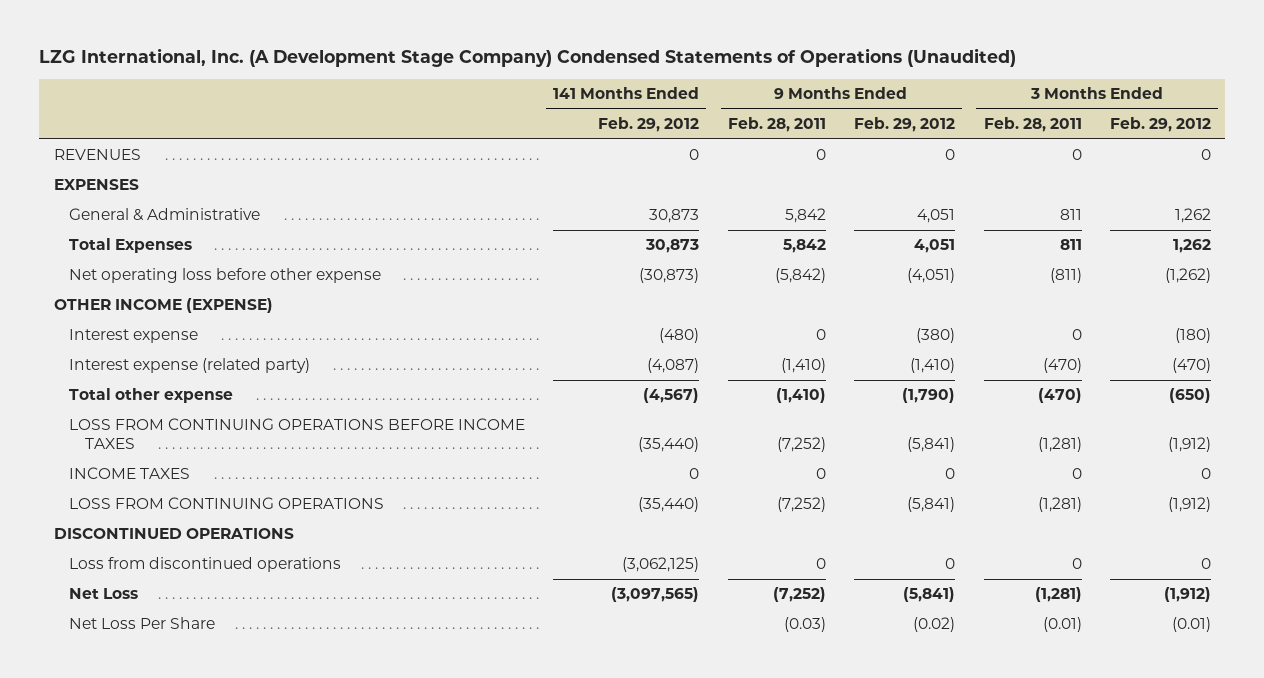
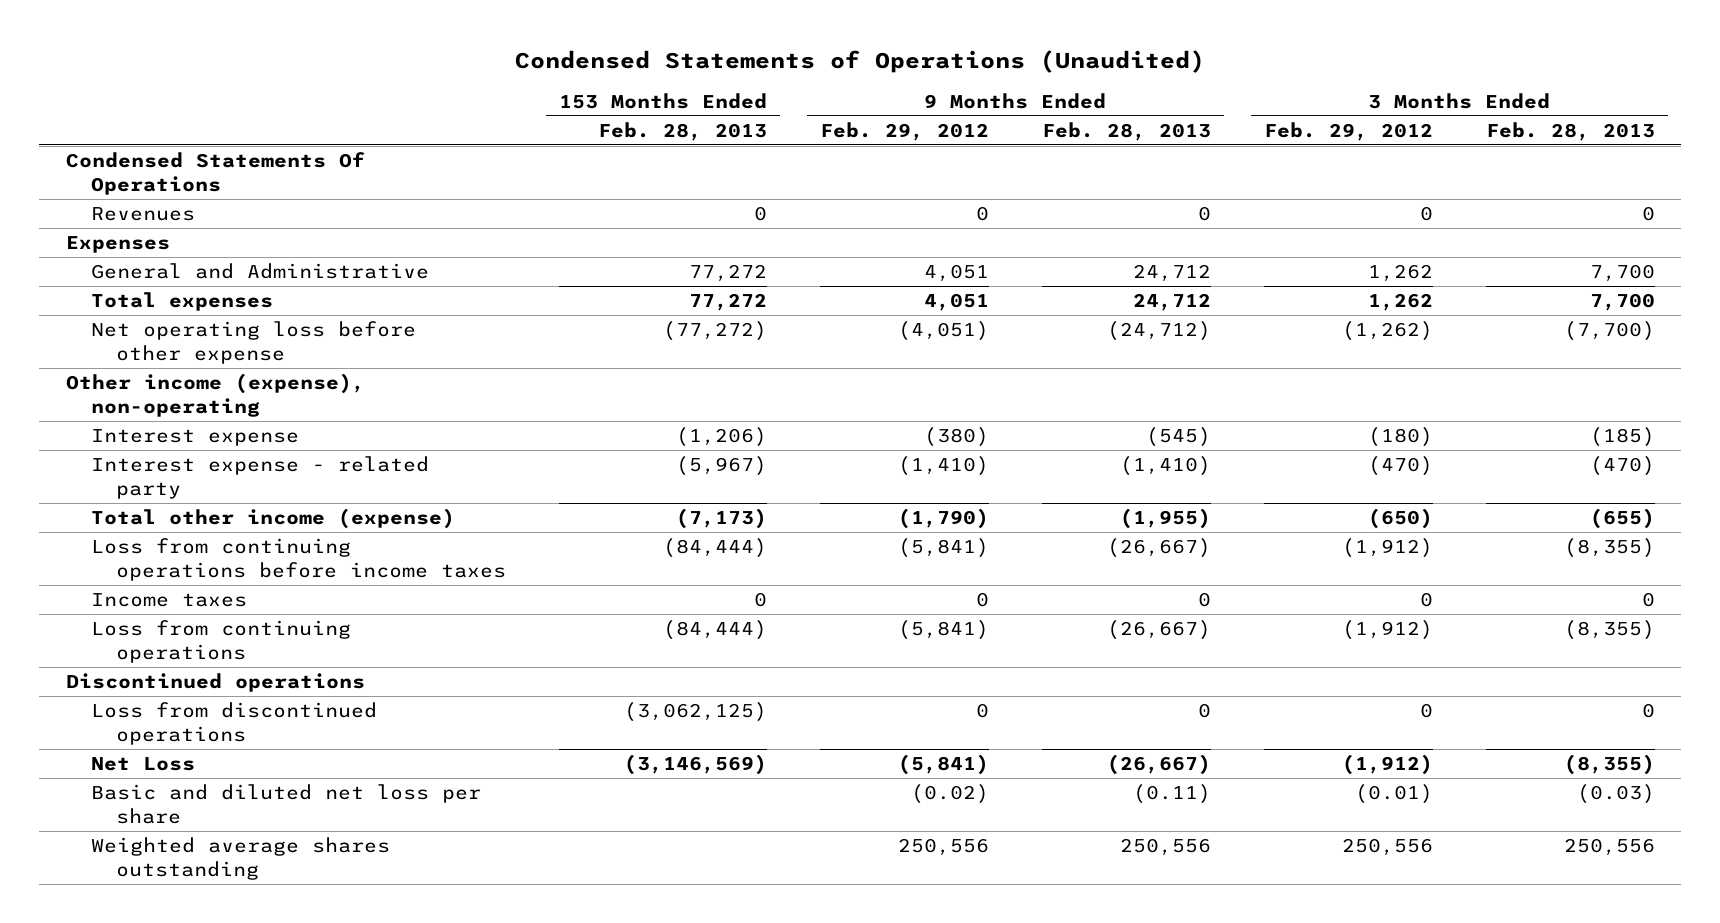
- LZG International, Inc. (A Development Stage Company) Condensed Statements of Operations (Unaudited)
+ Condensed Statements of Operations (Unaudited)
- | 141 Months Ended Feb. 29, 2012 | 9 Months Ended Feb. 28, 2011 | 9 Months Ended Feb. 29, 2012 | 3 Months Ended Feb. 28, 2011 | 3 Months Ended Feb. 29, 2012
+ | 153 Months Ended Feb. 28, 2013 | 9 Months Ended Feb. 29, 2012 | 9 Months Ended Feb. 28, 2013 | 3 Months Ended Feb. 29, 2012 | 3 Months Ended Feb. 28, 2013
- REVENUES | 0 | 0 | 0 | 0 | 0
- EXPENSES
- General & Administrative | 30,873 | 5,842 | 4,051 | 811 | 1,262
- Total Expenses | 30,873 | 5,842 | 4,051 | 811 | 1,262
+ Condensed Statements Of Operations
+ Revenues | 0 | 0 | 0 | 0 | 0
+ Expenses
+ General and Administrative | 77,272 | 4,051 | 24,712 | 1,262 | 7,700
+ Total expenses | 77,272 | 4,051 | 24,712 | 1,262 | 7,700
- OTHER INCOME (EXPENSE)
+ Other income (expense), non-operating
- Interest expense (related party) | (4,087) | (1,410) | (1,410) | (470) | (470)
- Total other expense | (4,567) | (1,410) | (1,790) | (470) | (650)
- LOSS FROM CONTINUING OPERATIONS BEFORE INCOME TAXES | (35,440) | (7,252) | (5,841) | (1,281) | (1,912)
- INCOME TAXES | 0 | 0 | 0 | 0 | 0
- LOSS FROM CONTINUING OPERATIONS | (35,440) | (7,252) | (5,841) | (1,281) | (1,912)
- DISCONTINUED OPERATIONS
+ Interest expense - related party | (5,967) | (1,410) | (1,410) | (470) | (470)
+ Total other income (expense) | (7,173) | (1,790) | (1,955) | (650) | (655)
+ Loss from continuing operations before income taxes | (84,444) | (5,841) | (26,667) | (1,912) | (8,355)
+ Income taxes | 0 | 0 | 0 | 0 | 0
+ Loss from continuing operations | (84,444) | (5,841) | (26,667) | (1,912) | (8,355)
+ Discontinued operations
- Net Loss Per Share | | (0.03) | (0.02) | (0.01) | (0.01)
+ Basic and diluted net loss per share | | (0.02) | (0.11) | (0.01) | (0.03)
+ Weighted average shares outstanding | | 250,556 | 250,556 | 250,556 | 250,556

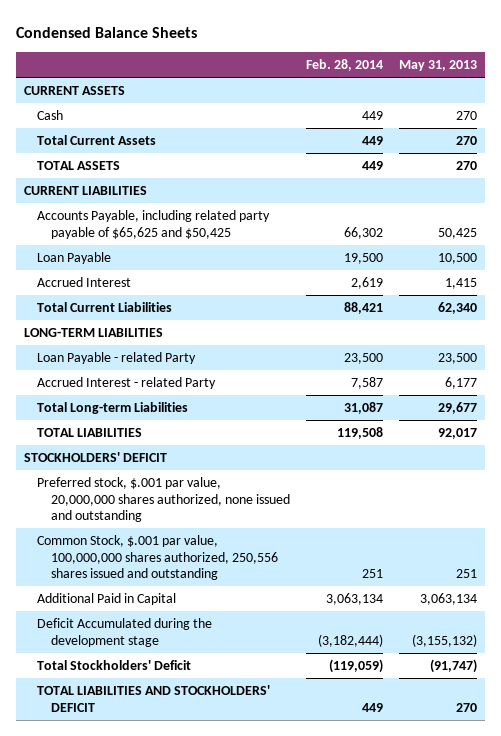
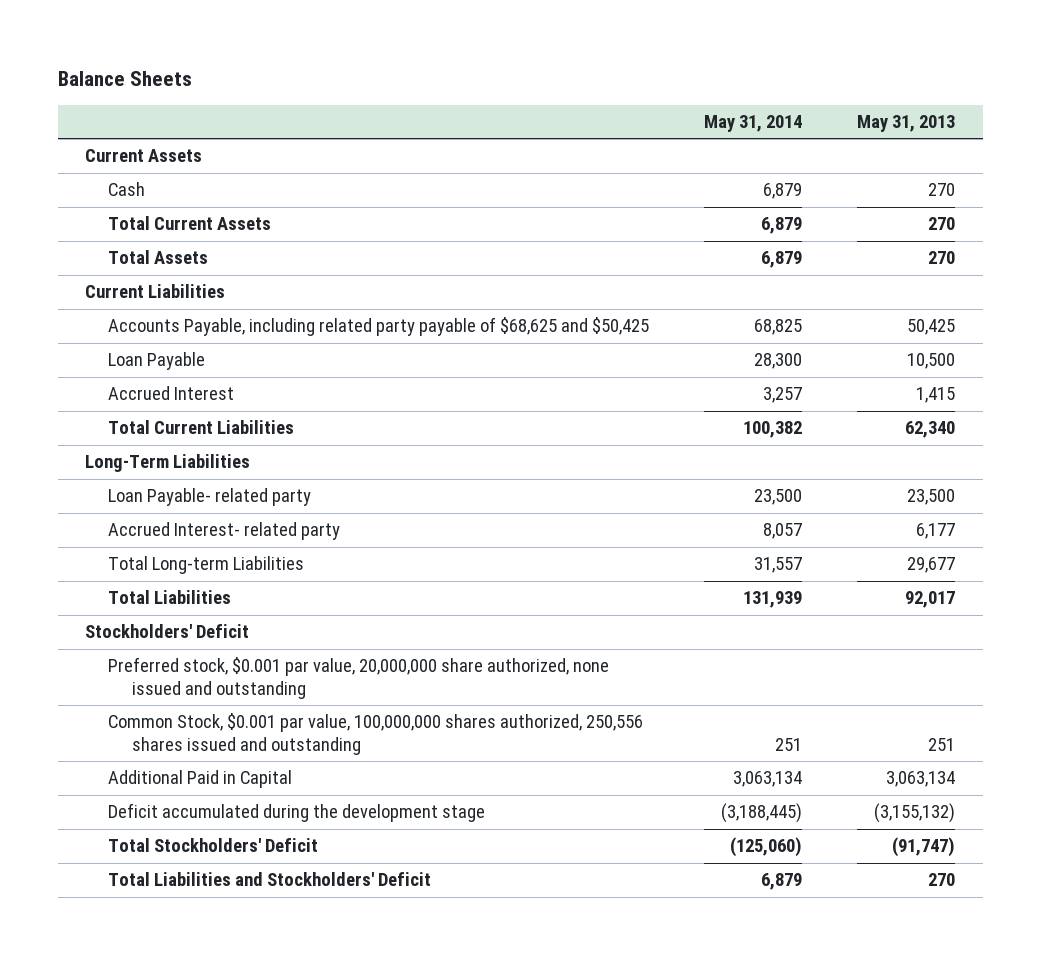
- Condensed Balance Sheets
+ Balance Sheets
- | Feb. 28, 2014 | May 31, 2013
+ | May 31, 2014 | May 31, 2013
- CURRENT ASSETS
+ Current Assets
- TOTAL ASSETS | 449 | 270
- CURRENT LIABILITIES
- Accounts Payable, including related party payable of $65,625 and $50,425 | 66,302 | 50,425
+ Total Assets | 6,879 | 270
+ Current Liabilities
+ Accounts Payable, including related party payable of $68,625 and $50,425 | 68,825 | 50,425
- LONG-TERM LIABILITIES
- Loan Payable - related Party | 23,500 | 23,500
- Accrued Interest - related Party | 7,587 | 6,177
+ Long-Term Liabilities
+ Loan Payable- related party | 23,500 | 23,500
+ Accrued Interest- related party | 8,057 | 6,177
- TOTAL LIABILITIES | 119,508 | 92,017
- STOCKHOLDERS' DEFICIT
- Preferred stock, $.001 par value, 20,000,000 shares authorized, none issued and outstanding
- Common Stock, $.001 par value, 100,000,000 shares authorized, 250,556 shares issued and outstanding | 251 | 251
+ Total Liabilities | 131,939 | 92,017
+ Stockholders' Deficit
+ Preferred stock, $0.001 par value, 20,000,000 share authorized, none issued and outstanding
+ Common Stock, $0.001 par value, 100,000,000 shares authorized, 250,556 shares issued and outstanding | 251 | 251
- Deficit Accumulated during the development stage | (3,182,444) | (3,155,132)
+ Deficit accumulated during the development stage | (3,188,445) | (3,155,132)
- TOTAL LIABILITIES AND STOCKHOLDERS' DEFICIT | 449 | 270
+ Total Liabilities and Stockholders' Deficit | 6,879 | 270

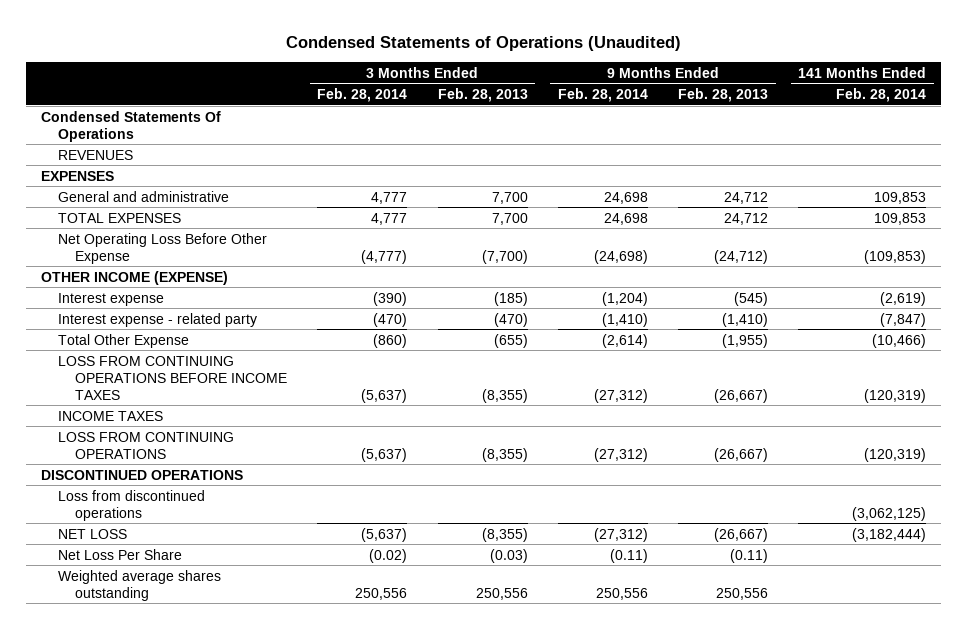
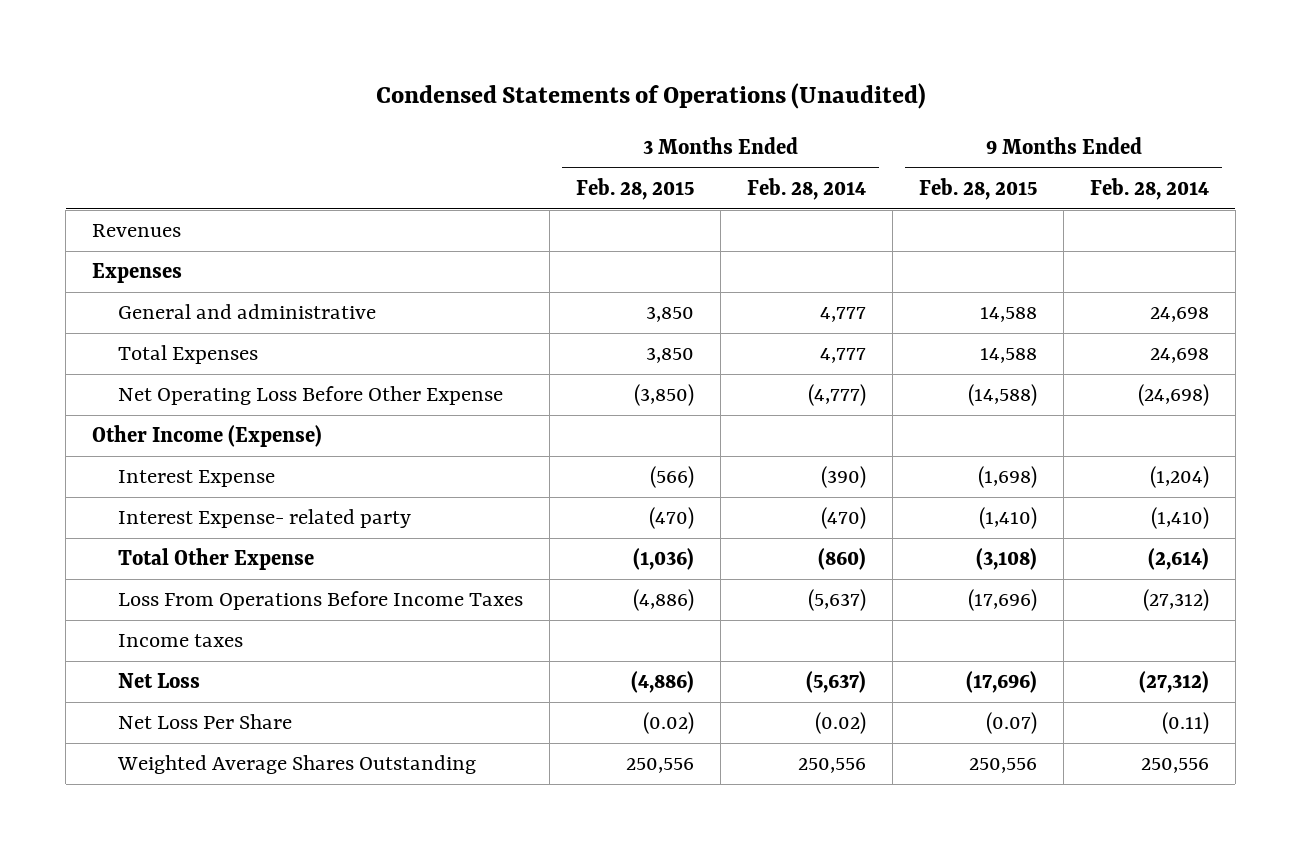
- | 3 Months Ended Feb. 28, 2014 | 3 Months Ended Feb. 28, 2013 | 9 Months Ended Feb. 28, 2014 | 9 Months Ended Feb. 28, 2013 | 141 Months Ended Feb. 28, 2014
+ | 3 Months Ended Feb. 28, 2015 | 3 Months Ended Feb. 28, 2014 | 9 Months Ended Feb. 28, 2015 | 9 Months Ended Feb. 28, 2014
- Condensed Statements Of Operations
- REVENUES
- EXPENSES
+ Revenues
+ Expenses
- TOTAL EXPENSES | 4,777 | 7,700 | 24,698 | 24,712 | 109,853
+ Total Expenses | 3,850 | 4,777 | 14,588 | 24,698
- OTHER INCOME (EXPENSE)
- Interest expense | (390) | (185) | (1,204) | (545) | (2,619)
- Interest expense - related party | (470) | (470) | (1,410) | (1,410) | (7,847)
+ Other Income (Expense)
+ Interest Expense | (566) | (390) | (1,698) | (1,204)
+ Interest Expense- related party | (470) | (470) | (1,410) | (1,410)
- LOSS FROM CONTINUING OPERATIONS BEFORE INCOME TAXES | (5,637) | (8,355) | (27,312) | (26,667) | (120,319)
- INCOME TAXES
- LOSS FROM CONTINUING OPERATIONS | (5,637) | (8,355) | (27,312) | (26,667) | (120,319)
- DISCONTINUED OPERATIONS
- Loss from discontinued operations | | | | | (3,062,125)
- NET LOSS | (5,637) | (8,355) | (27,312) | (26,667) | (3,182,444)
+ Loss From Operations Before Income Taxes | (4,886) | (5,637) | (17,696) | (27,312)
+ Income taxes
+ Net Loss | (4,886) | (5,637) | (17,696) | (27,312)
- Weighted average shares outstanding | 250,556 | 250,556 | 250,556 | 250,556 |
+ Weighted Average Shares Outstanding | 250,556 | 250,556 | 250,556 | 250,556

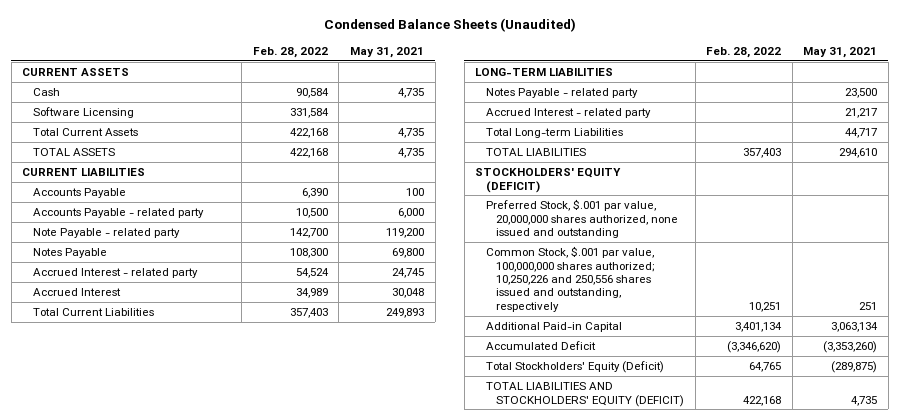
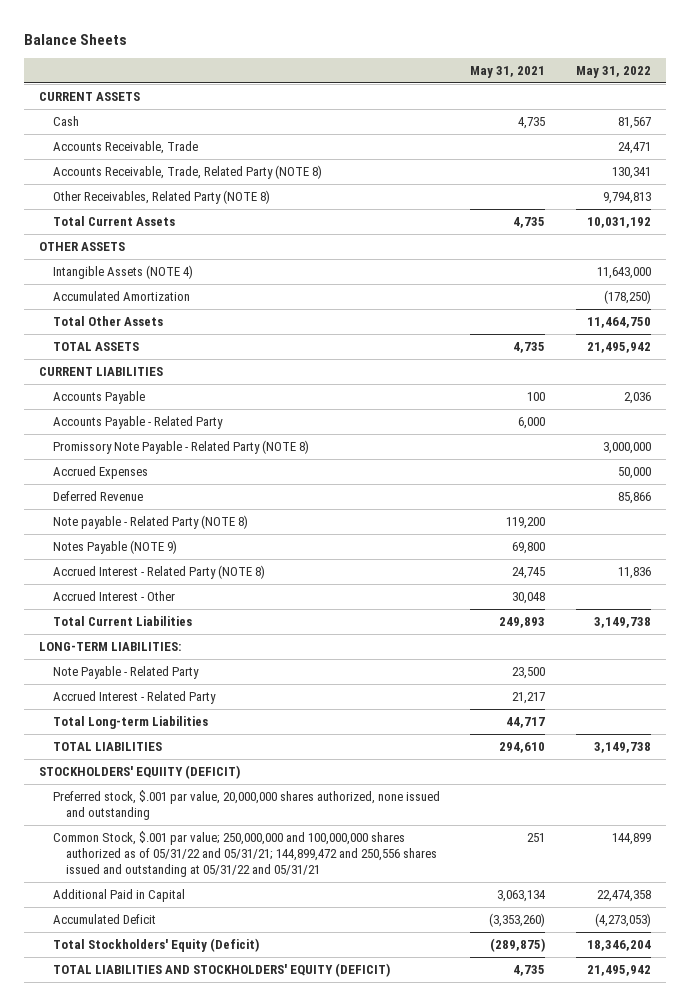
- Condensed Balance Sheets (Unaudited)
+ Balance Sheets
- | Feb. 28, 2022 | May 31, 2021
+ | May 31, 2021 | May 31, 2022
- Software Licensing | 331,584 |
+ Accounts Receivable, Trade | | 24,471
+ Accounts Receivable, Trade, Related Party (NOTE 8) | | 130,341
+ Other Receivables, Related Party (NOTE 8) | | 9,794,813
+ OTHER ASSETS
+ Intangible Assets (NOTE 4) | | 11,643,000
+ Accumulated Amortization | | (178,250)
+ Total Other Assets | | 11,464,750
- Accounts Payable - related party | 10,500 | 6,000
- Note Payable - related party | 142,700 | 119,200
- Notes Payable | 108,300 | 69,800
- Accrued Interest - related party | 54,524 | 24,745
- Accrued Interest | 34,989 | 30,048
+ Accounts Payable - Related Party | 6,000 |
+ Promissory Note Payable - Related Party (NOTE 8) | | 3,000,000
+ Accrued Expenses | | 50,000
+ Deferred Revenue | | 85,866
+ Note payable - Related Party (NOTE 8) | 119,200 |
+ Notes Payable (NOTE 9) | 69,800 |
+ Accrued Interest - Related Party (NOTE 8) | 24,745 | 11,836
+ Accrued Interest - Other | 30,048 |
- LONG-TERM LIABILITIES
- Notes Payable - related party | | 23,500
- Accrued Interest - related party | | 21,217
+ LONG-TERM LIABILITIES:
+ Note Payable - Related Party | 23,500 |
+ Accrued Interest - Related Party | 21,217 |
- STOCKHOLDERS' EQUITY (DEFICIT)
- Preferred Stock, $.001 par value, 20,000,000 shares authorized, none issued and outstanding
- Common Stock, $.001 par value, 100,000,000 shares authorized; 10,250,226 and 250,556 shares issued and outstanding, respectively | 10,251 | 251
- Additional Paid-in Capital | 3,401,134 | 3,063,134
+ STOCKHOLDERS' EQUIITY (DEFICIT)
+ Preferred stock, $.001 par value, 20,000,000 shares authorized, none issued and outstanding
+ Common Stock, $.001 par value; 250,000,000 and 100,000,000 shares authorized as of 05/31/22 and 05/31/21; 144,899,472 and 250,556 shares issued and outstanding at 05/31/22 and 05/31/21 | 251 | 144,899
+ Additional Paid in Capital | 3,063,134 | 22,474,358

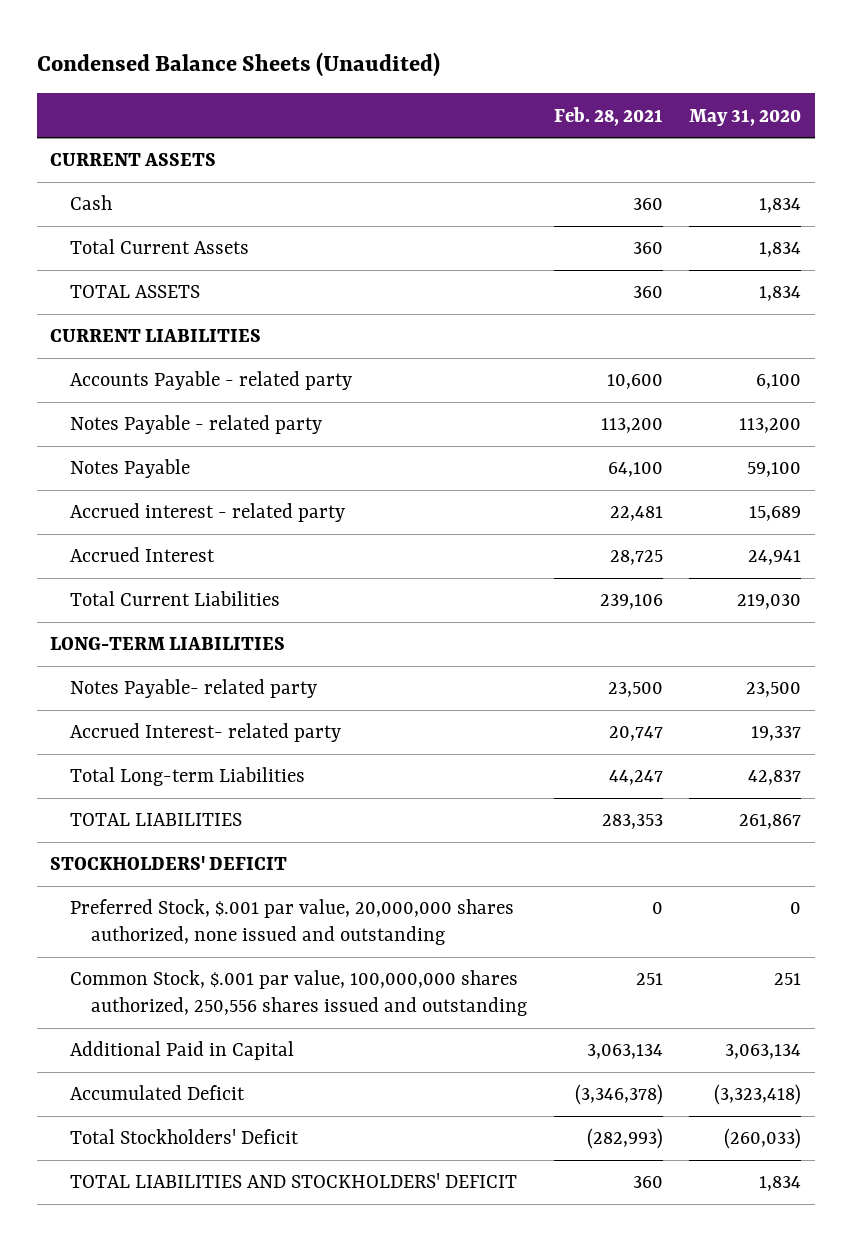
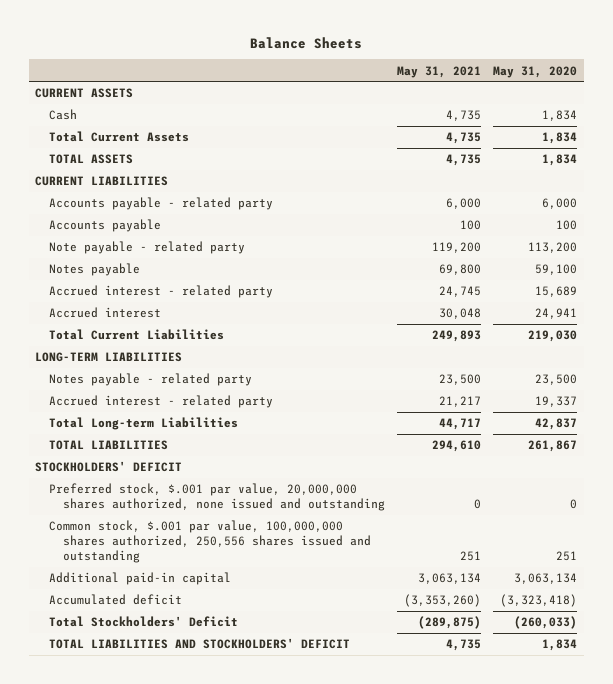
- Condensed Balance Sheets (Unaudited)
+ Balance Sheets
- | Feb. 28, 2021 | May 31, 2020
+ | May 31, 2021 | May 31, 2020
- Accounts Payable - related party | 10,600 | 6,100
- Notes Payable - related party | 113,200 | 113,200
- Notes Payable | 64,100 | 59,100
+ Accounts payable - related party | 6,000 | 6,000
+ Accounts payable | 100 | 100
+ Note payable - related party | 119,200 | 113,200
+ Notes payable | 69,800 | 59,100
- Accrued Interest | 28,725 | 24,941
+ Accrued interest | 30,048 | 24,941
- Notes Payable- related party | 23,500 | 23,500
- Accrued Interest- related party | 20,747 | 19,337
+ Notes payable - related party | 23,500 | 23,500
+ Accrued interest - related party | 21,217 | 19,337
- Preferred Stock, $.001 par value, 20,000,000 shares authorized, none issued and outstanding | 0 | 0
- Common Stock, $.001 par value, 100,000,000 shares authorized, 250,556 shares issued and outstanding | 251 | 251
- Additional Paid in Capital | 3,063,134 | 3,063,134
- Accumulated Deficit | (3,346,378) | (3,323,418)
+ Preferred stock, $.001 par value, 20,000,000 shares authorized, none issued and outstanding | 0 | 0
+ Common stock, $.001 par value, 100,000,000 shares authorized, 250,556 shares issued and outstanding | 251 | 251
+ Additional paid-in capital | 3,063,134 | 3,063,134
+ Accumulated deficit | (3,353,260) | (3,323,418)

